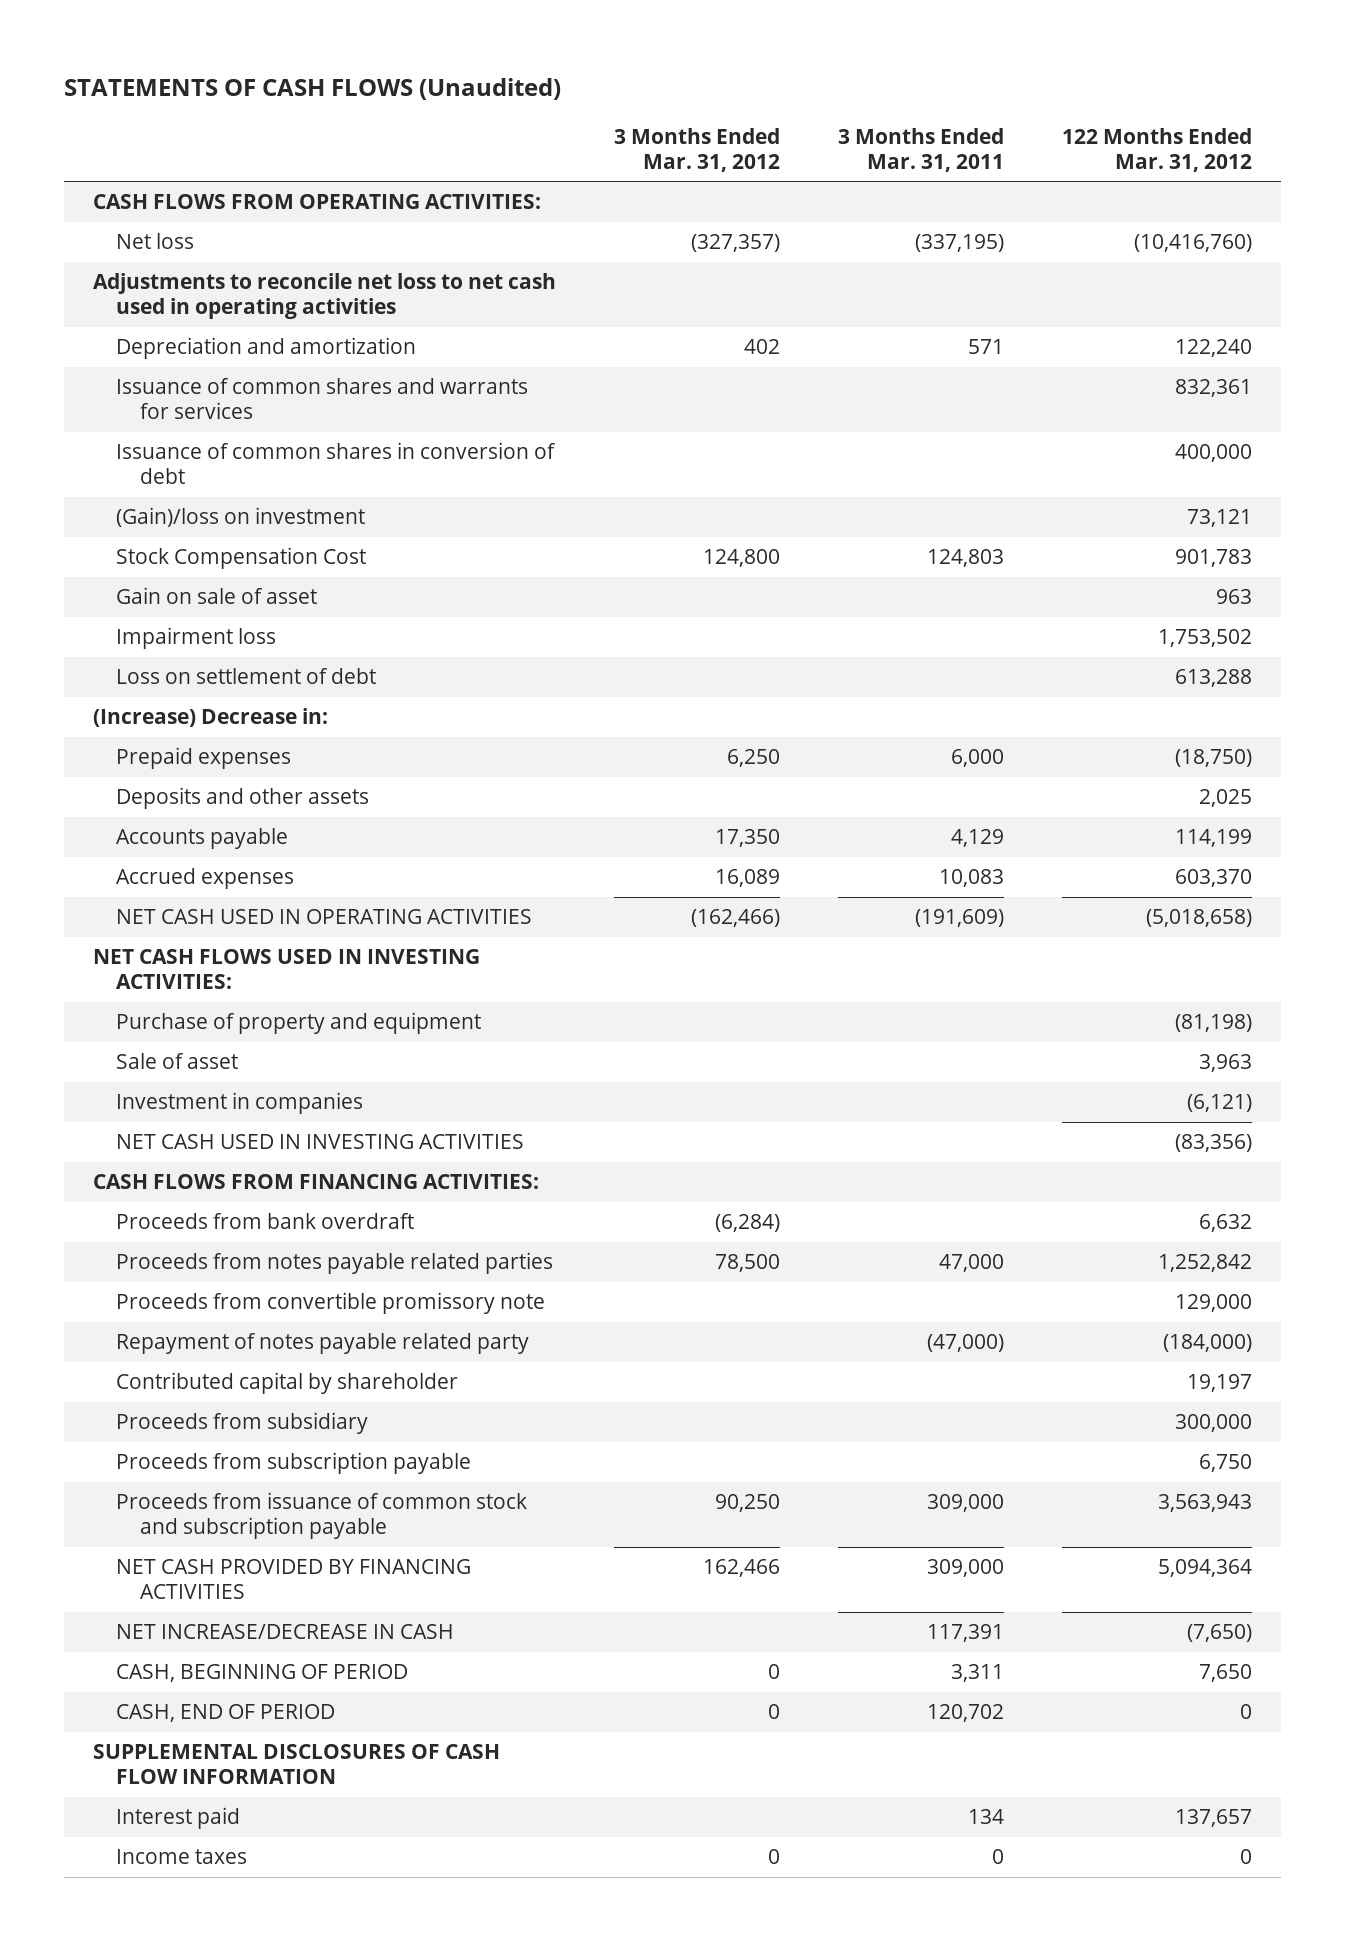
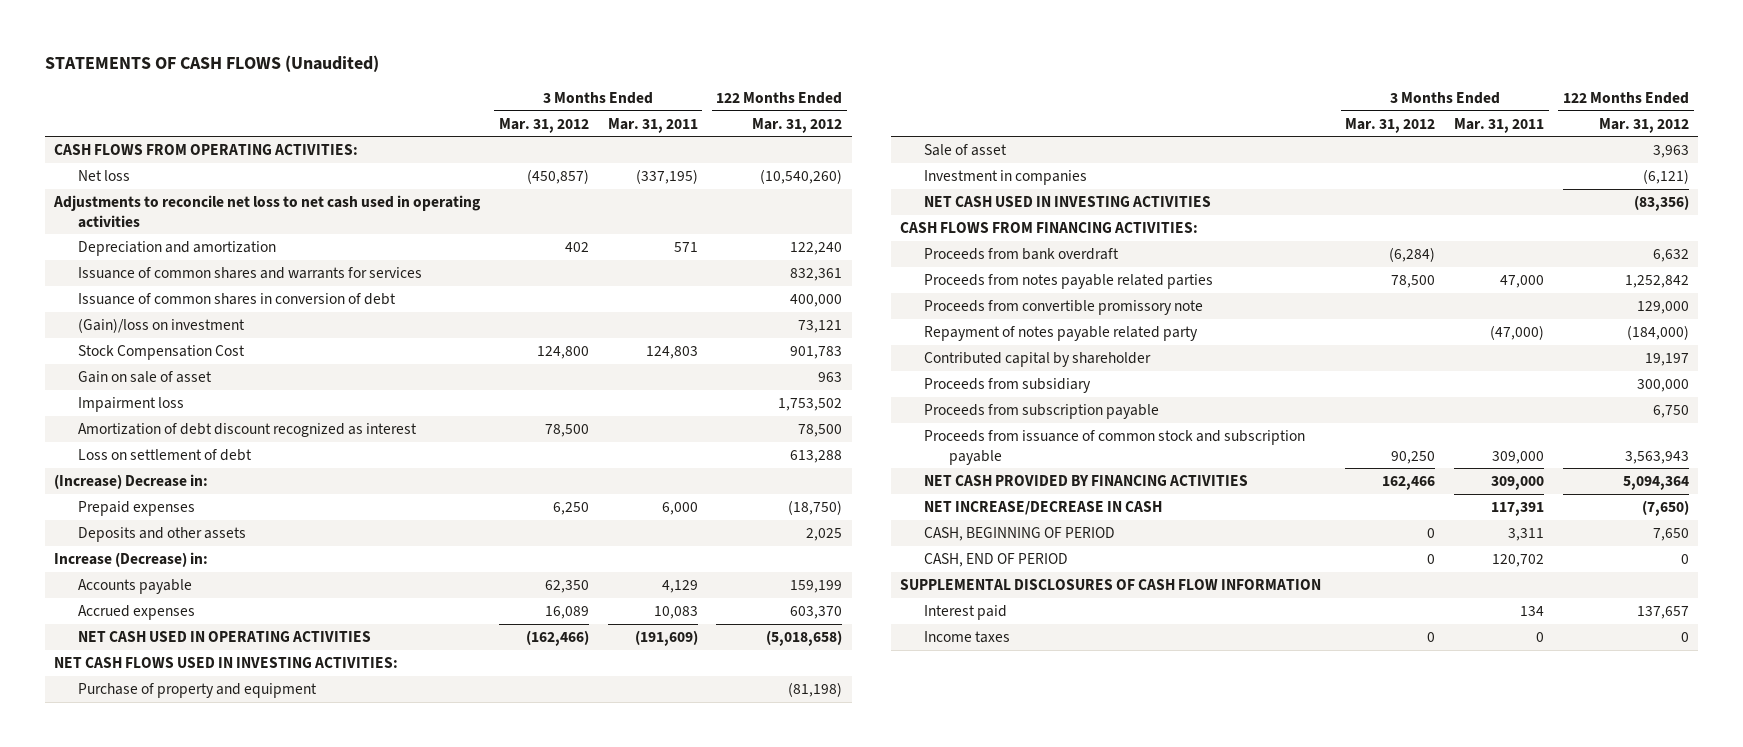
- Net loss | (327,357) | (337,195) | (10,416,760)
+ Net loss | (450,857) | (337,195) | (10,540,260)
+ Amortization of debt discount recognized as interest | 78,500 | | 78,500
- Accounts payable | 17,350 | 4,129 | 114,199
+ Increase (Decrease) in:
+ Accounts payable | 62,350 | 4,129 | 159,199

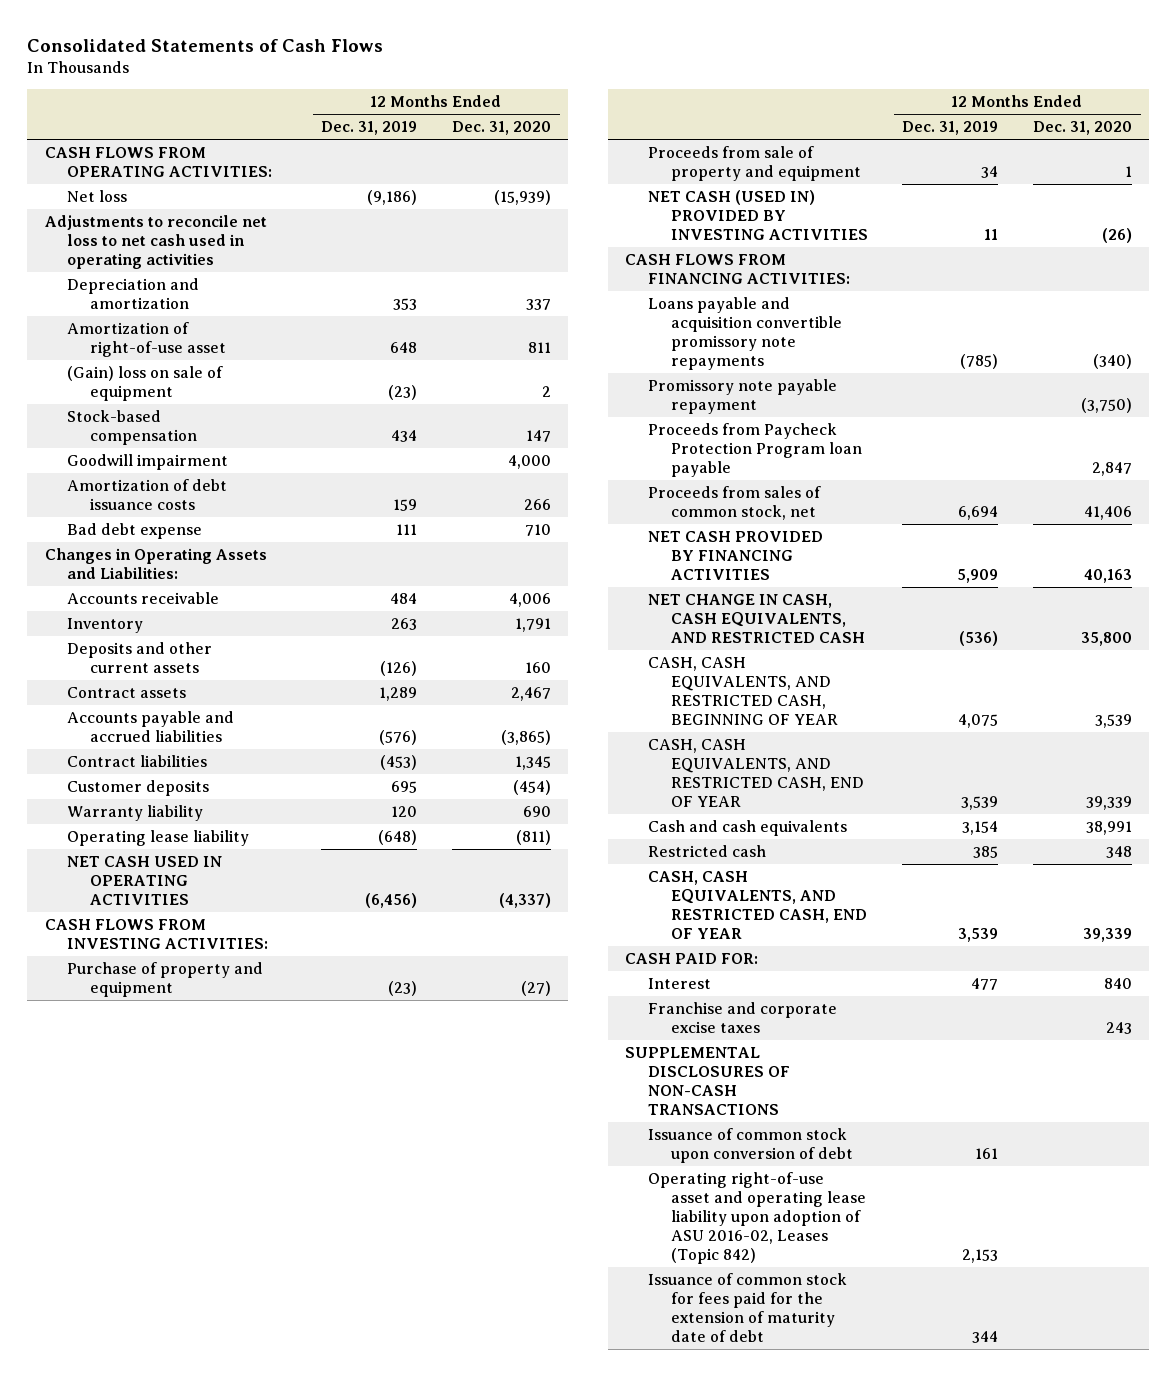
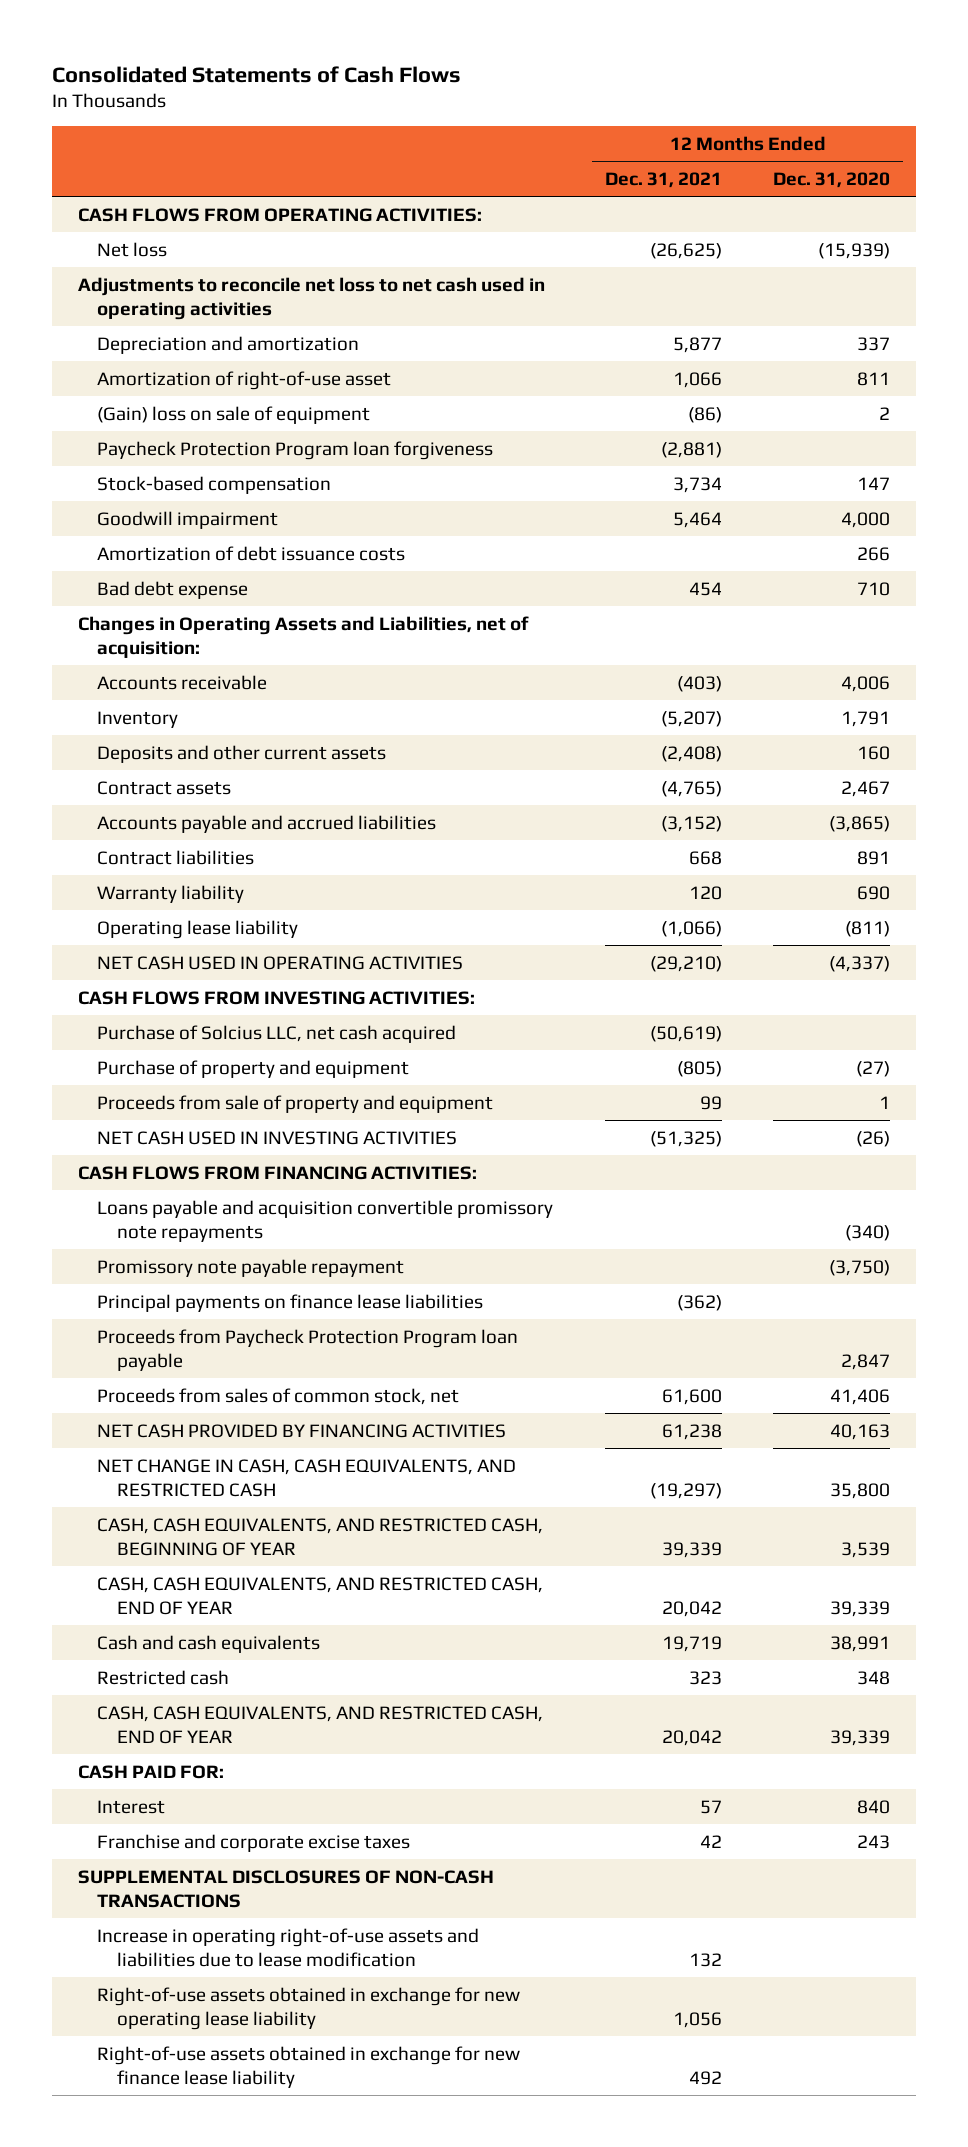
- | 12 Months Ended Dec. 31, 2019 | 12 Months Ended Dec. 31, 2020
+ | 12 Months Ended Dec. 31, 2021 | 12 Months Ended Dec. 31, 2020
+ Paycheck Protection Program loan forgiveness | (2,881) |
- Changes in Operating Assets and Liabilities:
+ Changes in Operating Assets and Liabilities, net of acquisition:
- Contract liabilities | (453) | 1,345
- Customer deposits | 695 | (454)
+ Contract liabilities | 668 | 891
+ Purchase of Solcius LLC, net cash acquired | (50,619) |
- NET CASH (USED IN) PROVIDED BY INVESTING ACTIVITIES | 11 | (26)
+ NET CASH USED IN INVESTING ACTIVITIES | (51,325) | (26)
+ Principal payments on finance lease liabilities | (362) |
- Issuance of common stock upon conversion of debt | 161 |
- Operating right-of-use asset and operating lease liability upon adoption of ASU 2016-02, Leases (Topic 842) | 2,153 |
- Issuance of common stock for fees paid for the extension of maturity date of debt | 344 |
+ Increase in operating right-of-use assets and liabilities due to lease modification | 132 |
+ Right-of-use assets obtained in exchange for new operating lease liability | 1,056 |
+ Right-of-use assets obtained in exchange for new finance lease liability | 492 |

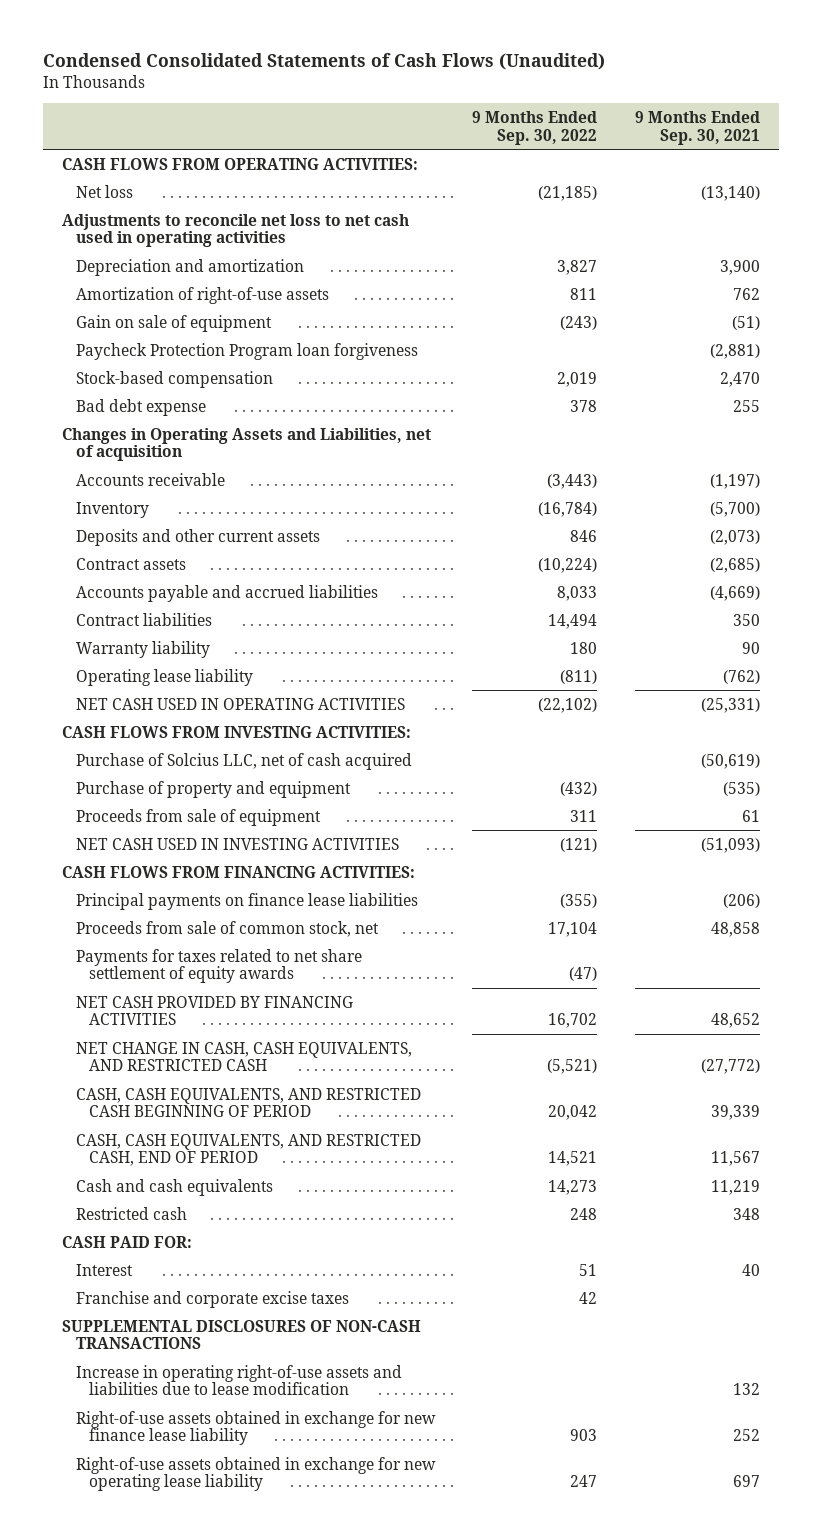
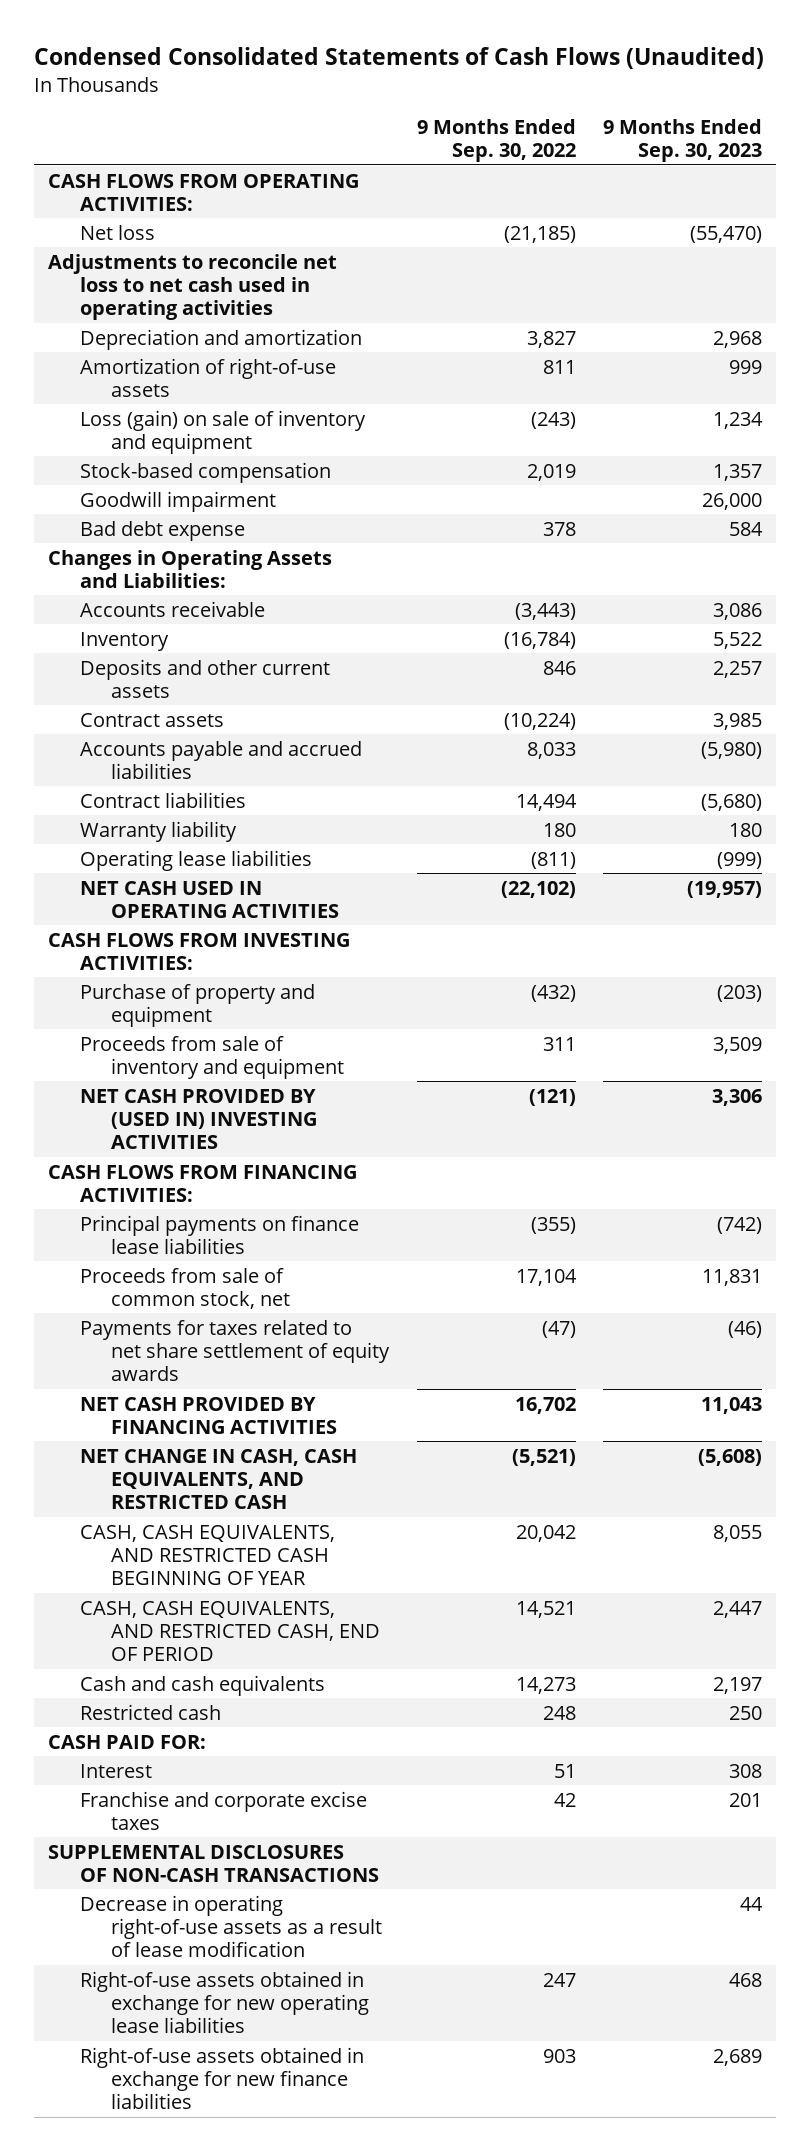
- | 9 Months Ended Sep. 30, 2022 | 9 Months Ended Sep. 30, 2021
+ | 9 Months Ended Sep. 30, 2022 | 9 Months Ended Sep. 30, 2023
- Gain on sale of equipment | (243) | (51)
- Paycheck Protection Program loan forgiveness | | (2,881)
+ Loss (gain) on sale of inventory and equipment | (243) | 1,234
+ Goodwill impairment | | 26,000
- Changes in Operating Assets and Liabilities, net of acquisition
+ Changes in Operating Assets and Liabilities:
- Operating lease liability | (811) | (762)
+ Operating lease liabilities | (811) | (999)
- Purchase of Solcius LLC, net of cash acquired | | (50,619)
- Proceeds from sale of equipment | 311 | 61
- NET CASH USED IN INVESTING ACTIVITIES | (121) | (51,093)
+ Proceeds from sale of inventory and equipment | 311 | 3,509
+ NET CASH PROVIDED BY (USED IN) INVESTING ACTIVITIES | (121) | 3,306
- CASH, CASH EQUIVALENTS, AND RESTRICTED CASH BEGINNING OF PERIOD | 20,042 | 39,339
+ CASH, CASH EQUIVALENTS, AND RESTRICTED CASH BEGINNING OF YEAR | 20,042 | 8,055
- Increase in operating right-of-use assets and liabilities due to lease modification | | 132
- Right-of-use assets obtained in exchange for new finance lease liability | 903 | 252
- Right-of-use assets obtained in exchange for new operating lease liability | 247 | 697
+ Decrease in operating right-of-use assets as a result of lease modification | | 44
+ Right-of-use assets obtained in exchange for new operating lease liabilities | 247 | 468
+ Right-of-use assets obtained in exchange for new finance liabilities | 903 | 2,689

